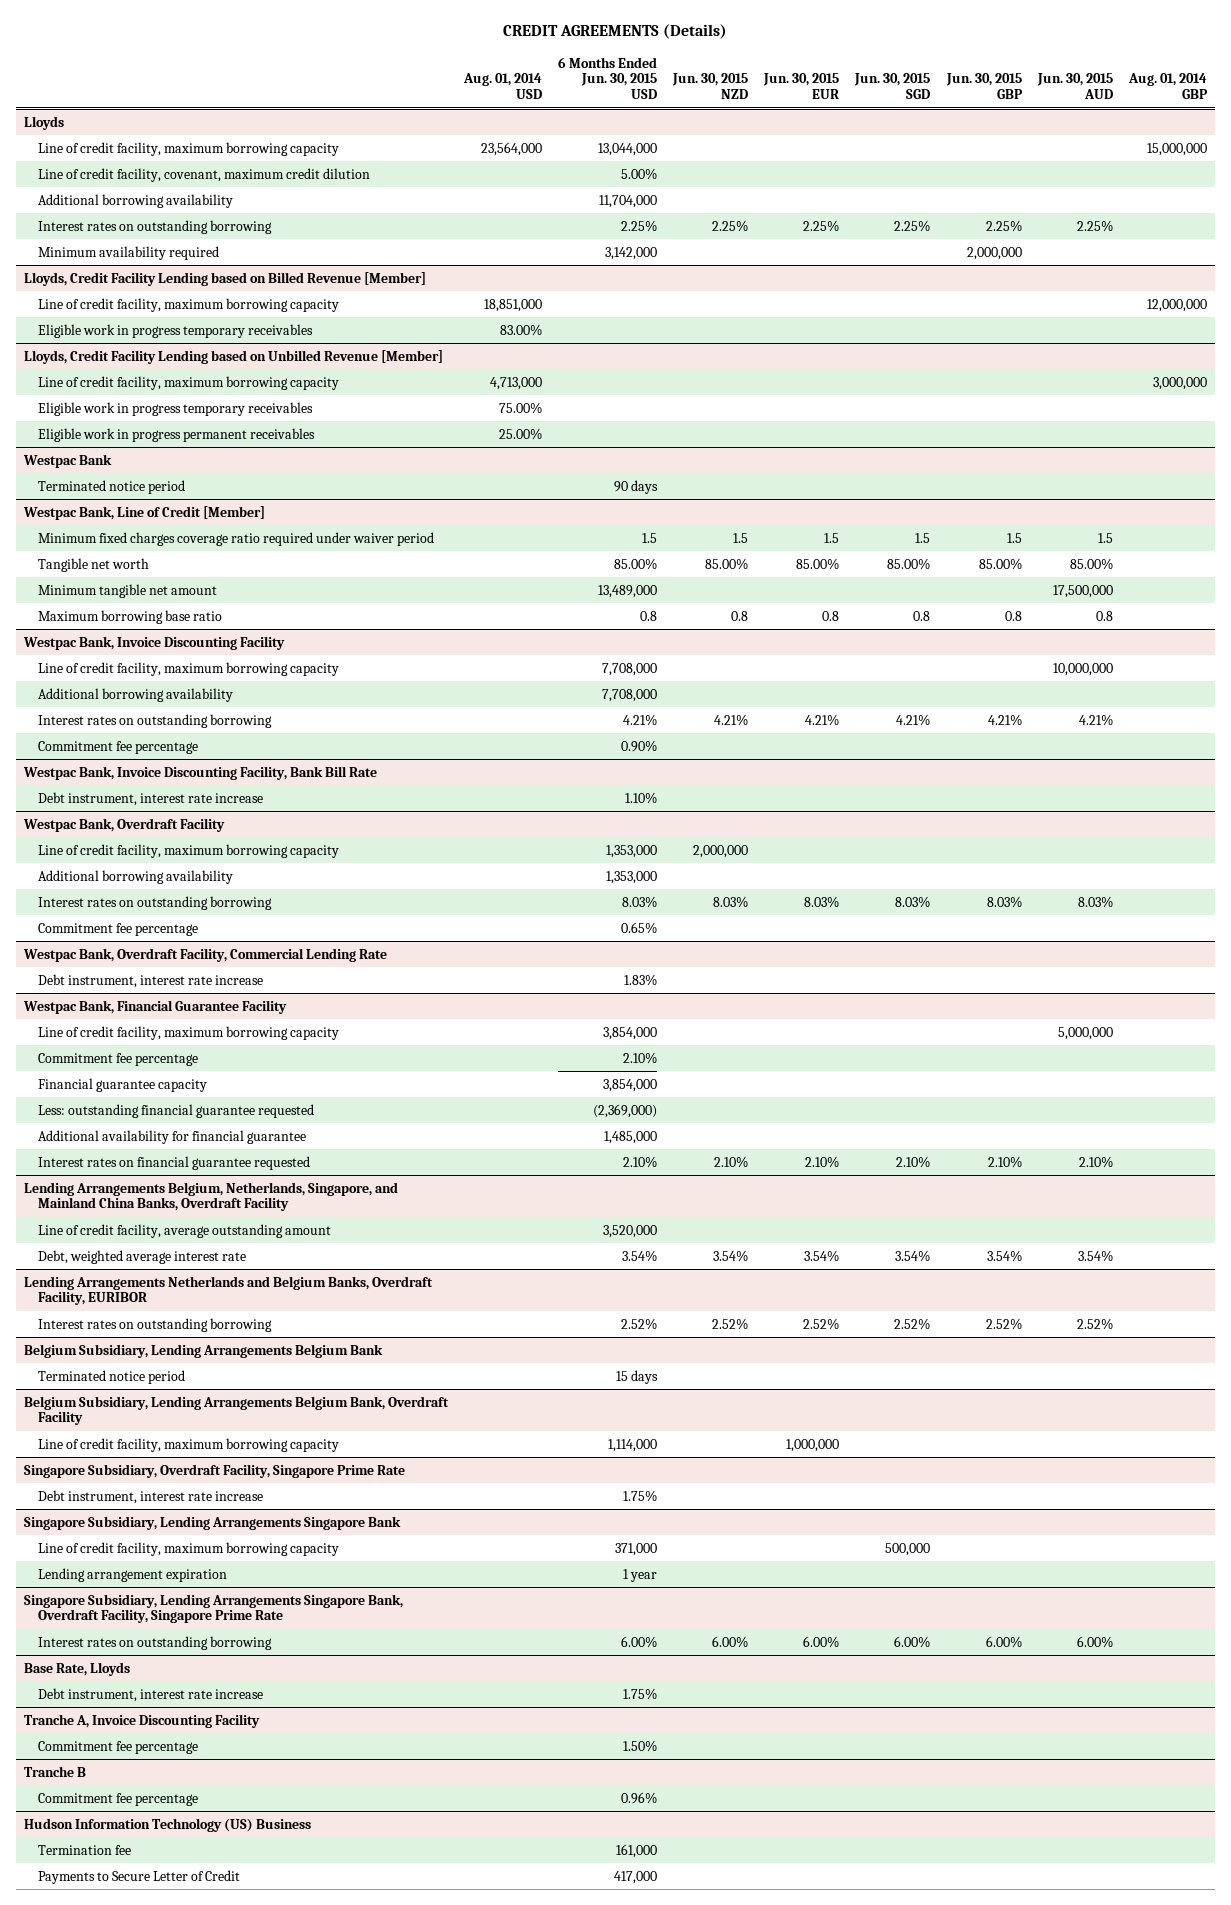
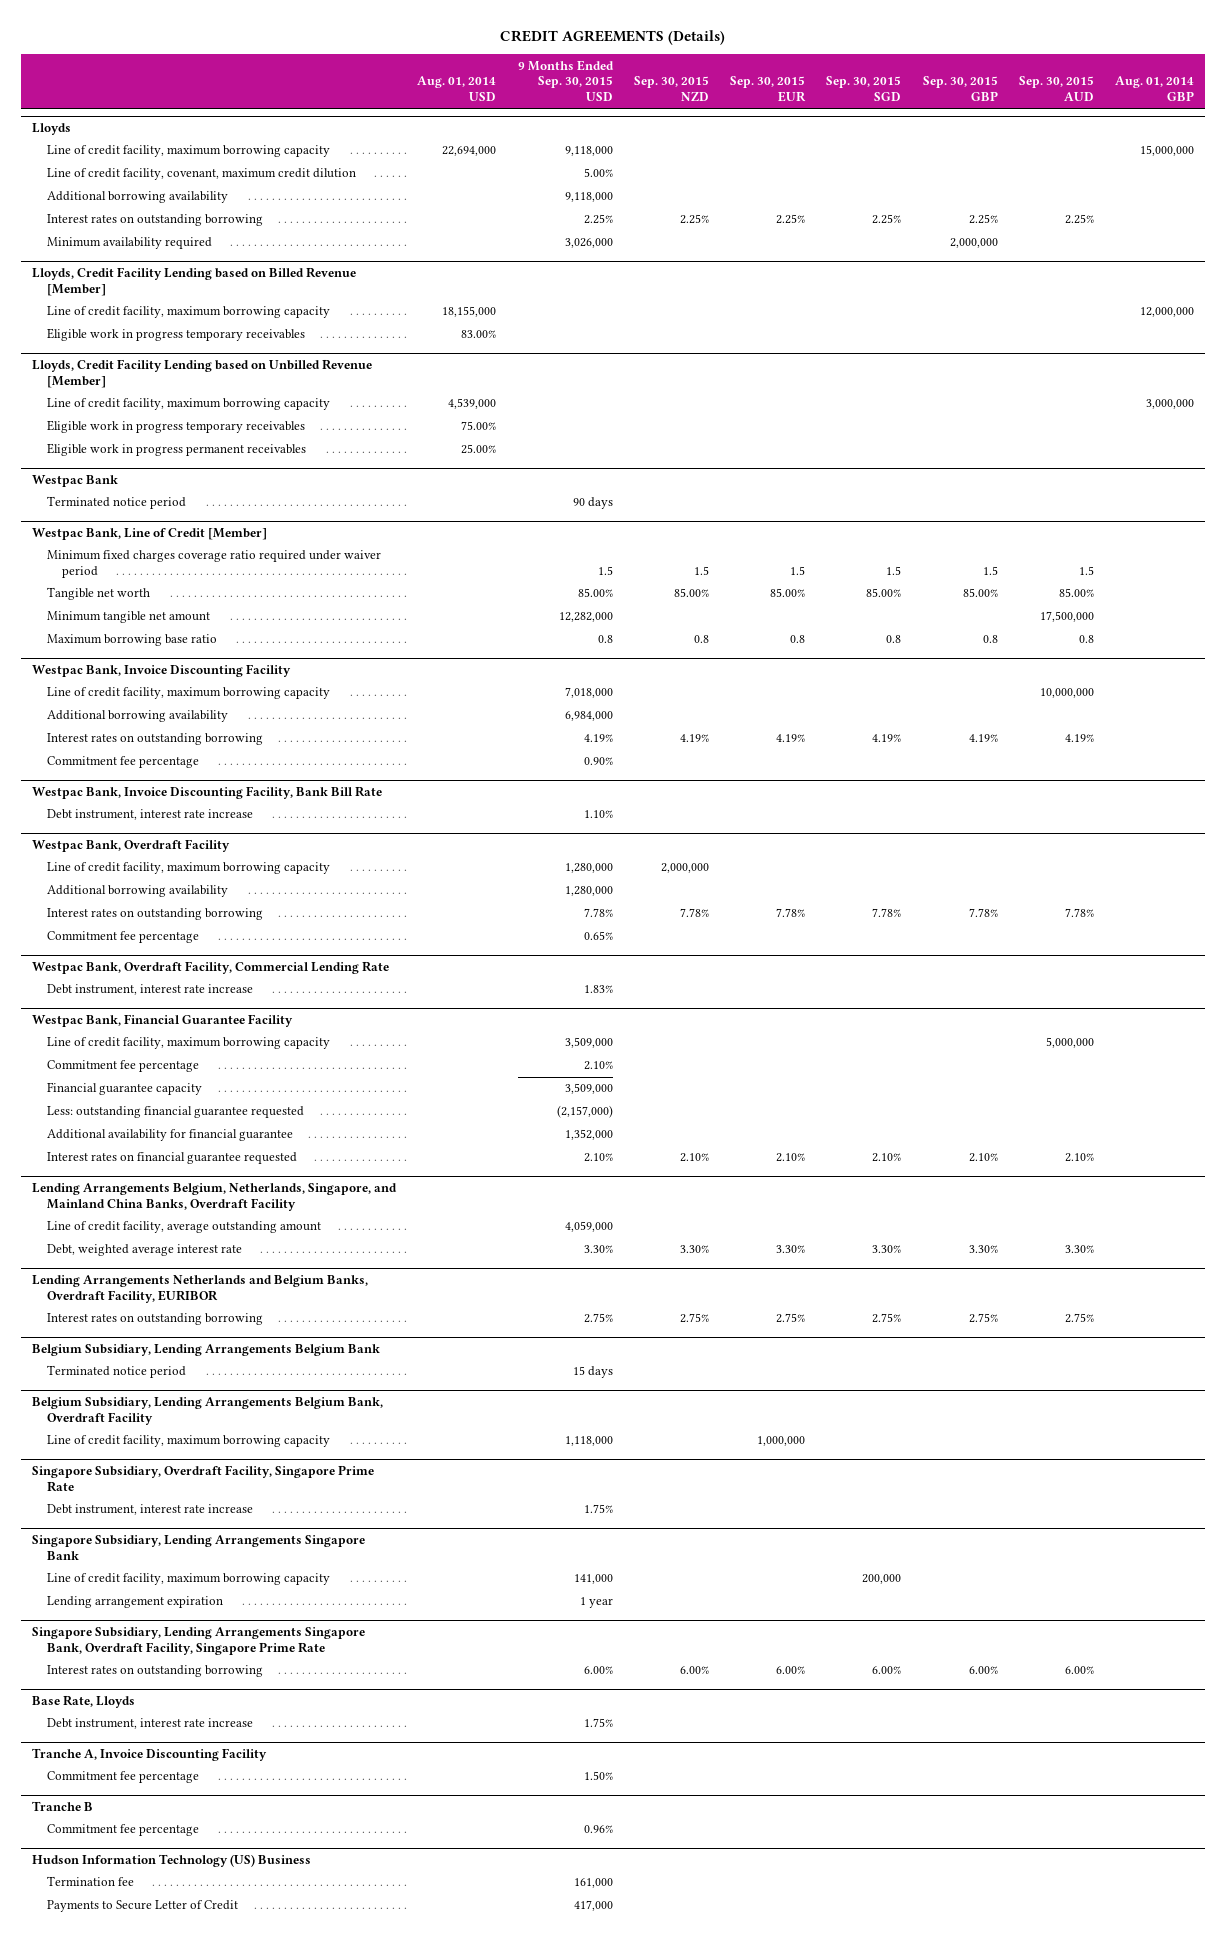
- | Aug. 01, 2014 USD | 6 Months Ended Jun. 30, 2015 USD | Jun. 30, 2015 NZD | Jun. 30, 2015 EUR | Jun. 30, 2015 SGD | Jun. 30, 2015 GBP | Jun. 30, 2015 AUD | Aug. 01, 2014 GBP
+ | Aug. 01, 2014 USD | 9 Months Ended Sep. 30, 2015 USD | Sep. 30, 2015 NZD | Sep. 30, 2015 EUR | Sep. 30, 2015 SGD | Sep. 30, 2015 GBP | Sep. 30, 2015 AUD | Aug. 01, 2014 GBP
@ Lloyds
- Line of credit facility, maximum borrowing capacity | 23,564,000 | 13,044,000 | | | | | | 15,000,000
+ Line of credit facility, maximum borrowing capacity | 22,694,000 | 9,118,000 | | | | | | 15,000,000
@ Lloyds, Credit Facility Lending based on Billed Revenue [Member]
- Line of credit facility, maximum borrowing capacity | 18,851,000 | | | | | | | 12,000,000
+ Line of credit facility, maximum borrowing capacity | 18,155,000 | | | | | | | 12,000,000
@ Lloyds, Credit Facility Lending based on Unbilled Revenue [Member]
- Line of credit facility, maximum borrowing capacity | 4,713,000 | | | | | | | 3,000,000
+ Line of credit facility, maximum borrowing capacity | 4,539,000 | | | | | | | 3,000,000

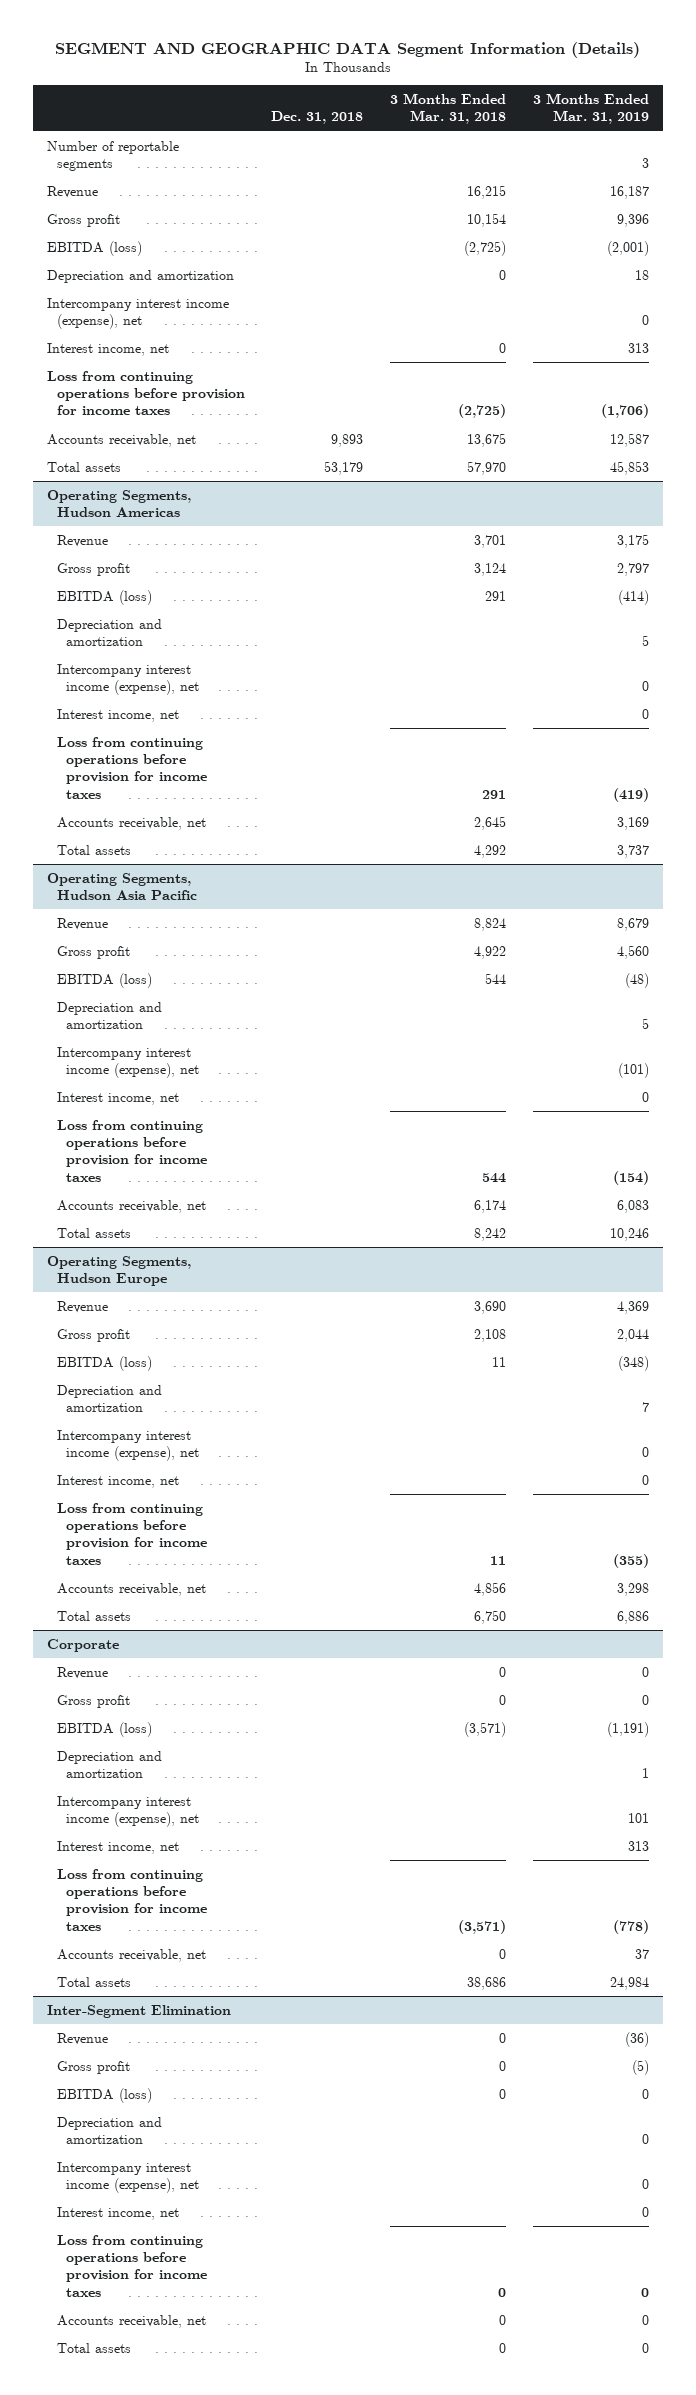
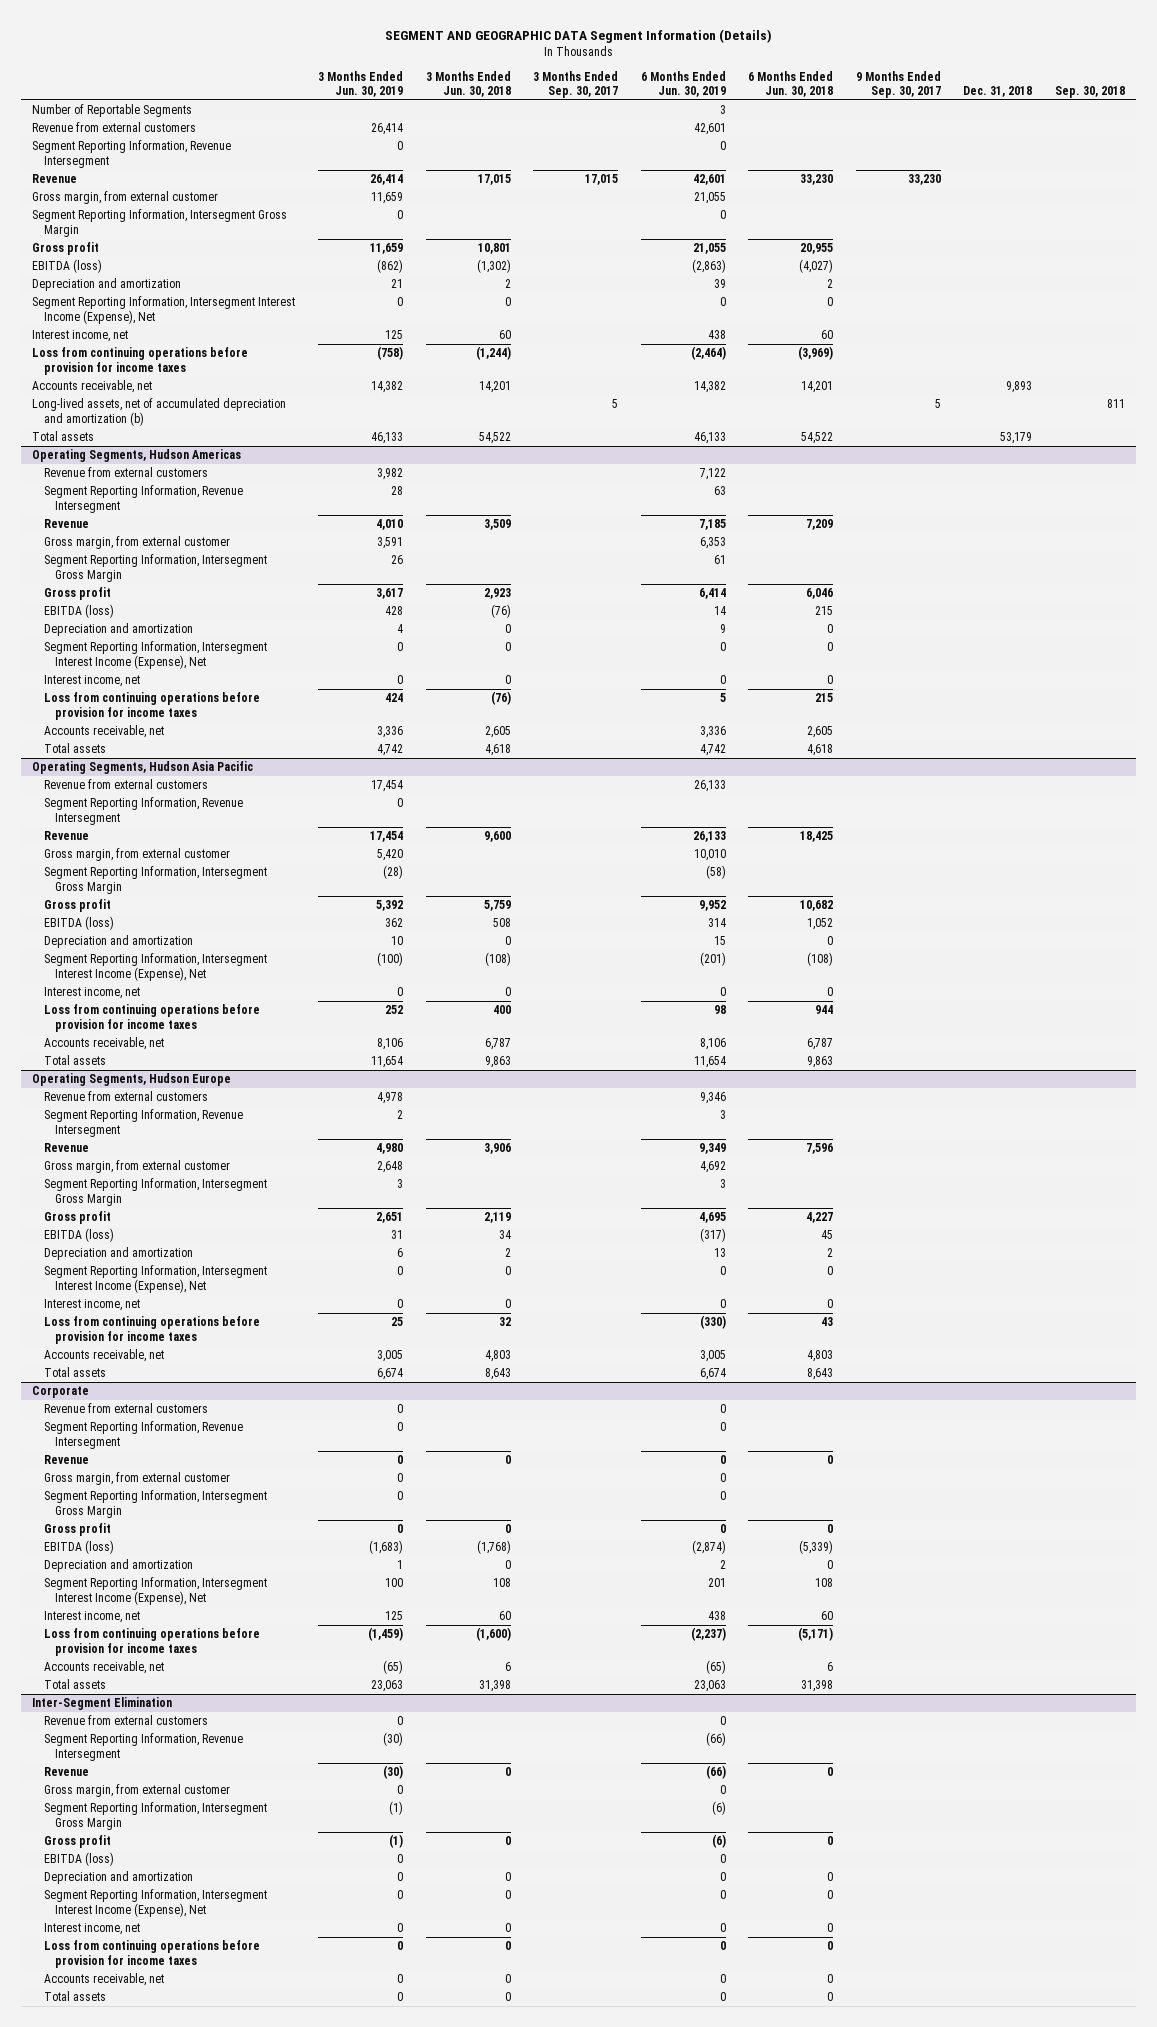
- | Dec. 31, 2018 | 3 Months Ended Mar. 31, 2018 | 3 Months Ended Mar. 31, 2019
+ | 3 Months Ended Jun. 30, 2019 | 3 Months Ended Jun. 30, 2018 | 3 Months Ended Sep. 30, 2017 | 6 Months Ended Jun. 30, 2019 | 6 Months Ended Jun. 30, 2018 | 9 Months Ended Sep. 30, 2017 | Dec. 31, 2018 | Sep. 30, 2018
- Number of reportable segments | | | 3
+ Number of Reportable Segments | | | | 3 | | | |
+ Revenue from external customers | 26,414 | | | 42,601 | | | |
+ Segment Reporting Information, Revenue Intersegment | 0 | | | 0 | | | |
+ Gross margin, from external customer | 11,659 | | | 21,055 | | | |
+ Segment Reporting Information, Intersegment Gross Margin | 0 | | | 0 | | | |
- Intercompany interest income (expense), net | | | 0
+ Segment Reporting Information, Intersegment Interest Income (Expense), Net | 0 | 0 | | 0 | 0 | | |
+ Long-lived assets, net of accumulated depreciation and amortization (b) | | | 5 | | | 5 | | 811
@ Operating Segments, Hudson Americas
+ Revenue from external customers | 3,982 | | | 7,122 | | | |
+ Segment Reporting Information, Revenue Intersegment | 28 | | | 63 | | | |
+ Gross margin, from external customer | 3,591 | | | 6,353 | | | |
+ Segment Reporting Information, Intersegment Gross Margin | 26 | | | 61 | | | |
- Intercompany interest income (expense), net | | | 0
+ Segment Reporting Information, Intersegment Interest Income (Expense), Net | 0 | 0 | | 0 | 0 | | |
@ Operating Segments, Hudson Asia Pacific
+ Revenue from external customers | 17,454 | | | 26,133 | | | |
+ Segment Reporting Information, Revenue Intersegment | 0 | | | | | | |
+ Gross margin, from external customer | 5,420 | | | 10,010 | | | |
+ Segment Reporting Information, Intersegment Gross Margin | (28) | | | (58) | | | |
- Intercompany interest income (expense), net | | | (101)
+ Segment Reporting Information, Intersegment Interest Income (Expense), Net | (100) | (108) | | (201) | (108) | | |
@ Operating Segments, Hudson Europe
+ Revenue from external customers | 4,978 | | | 9,346 | | | |
+ Segment Reporting Information, Revenue Intersegment | 2 | | | 3 | | | |
+ Gross margin, from external customer | 2,648 | | | 4,692 | | | |
+ Segment Reporting Information, Intersegment Gross Margin | 3 | | | 3 | | | |
- Intercompany interest income (expense), net | | | 0
+ Segment Reporting Information, Intersegment Interest Income (Expense), Net | 0 | 0 | | 0 | 0 | | |
@ Corporate
+ Revenue from external customers | 0 | | | 0 | | | |
+ Segment Reporting Information, Revenue Intersegment | 0 | | | 0 | | | |
+ Gross margin, from external customer | 0 | | | 0 | | | |
+ Segment Reporting Information, Intersegment Gross Margin | 0 | | | 0 | | | |
- Intercompany interest income (expense), net | | | 101
+ Segment Reporting Information, Intersegment Interest Income (Expense), Net | 100 | 108 | | 201 | 108 | | |
@ Inter-Segment Elimination
+ Revenue from external customers | 0 | | | 0 | | | |
+ Segment Reporting Information, Revenue Intersegment | (30) | | | (66) | | | |
+ Gross margin, from external customer | 0 | | | 0 | | | |
+ Segment Reporting Information, Intersegment Gross Margin | (1) | | | (6) | | | |
- Intercompany interest income (expense), net | | | 0
+ Segment Reporting Information, Intersegment Interest Income (Expense), Net | 0 | 0 | | 0 | 0 | | |

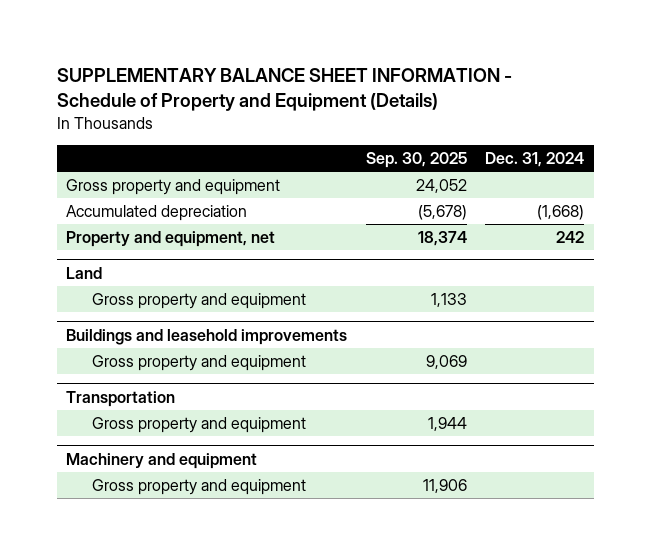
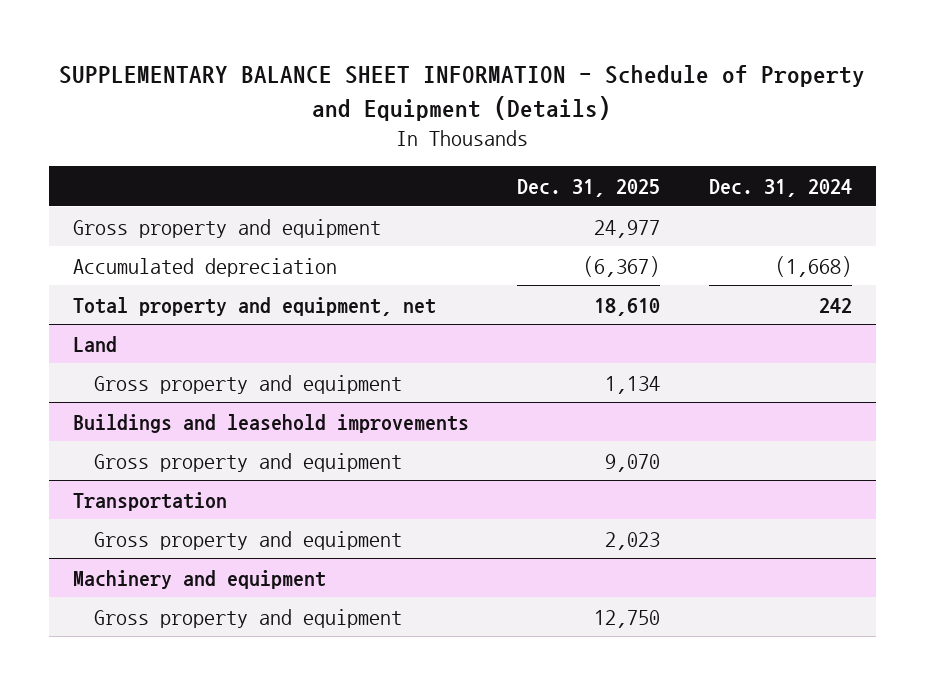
- | Sep. 30, 2025 | Dec. 31, 2024
+ | Dec. 31, 2025 | Dec. 31, 2024
- Property and equipment, net | 18,374 | 242
+ Total property and equipment, net | 18,610 | 242

